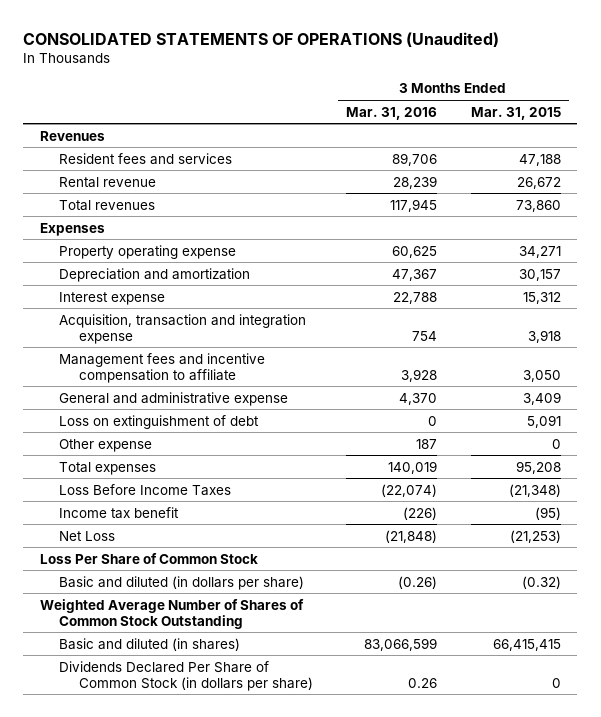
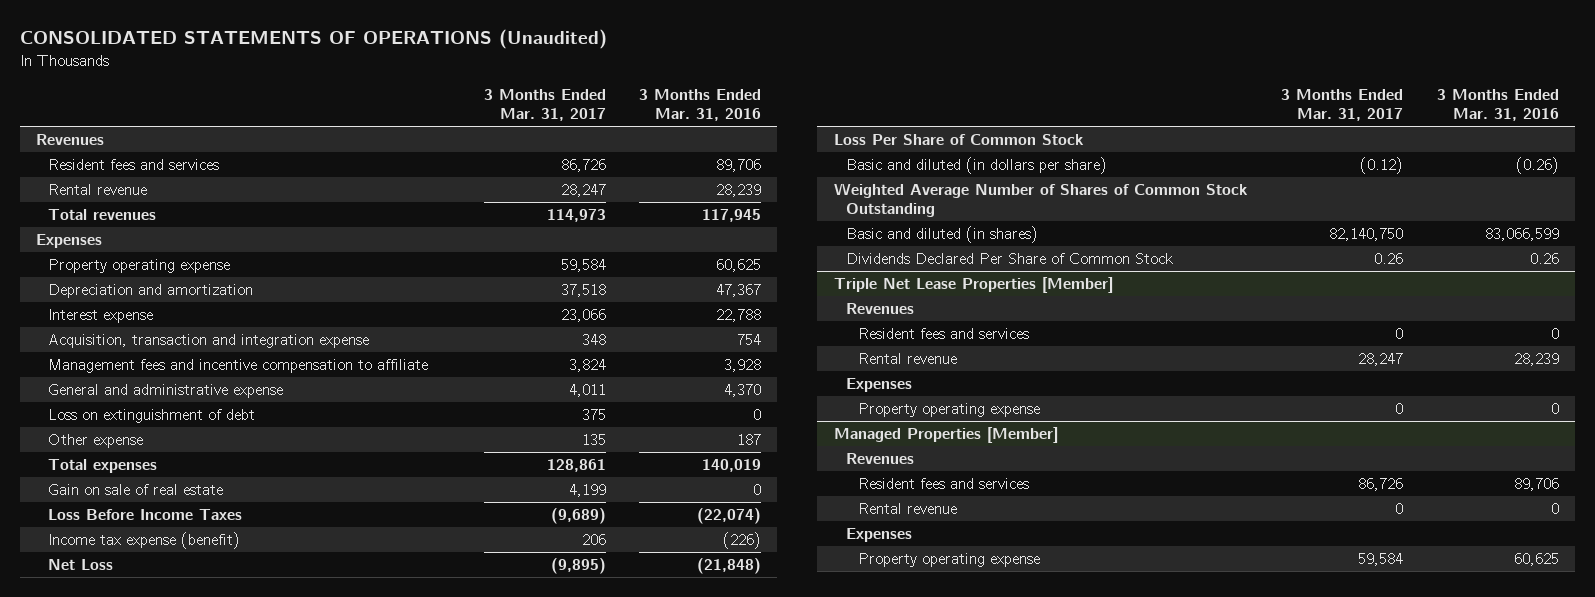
- | 3 Months Ended Mar. 31, 2016 | 3 Months Ended Mar. 31, 2015
+ | 3 Months Ended Mar. 31, 2017 | 3 Months Ended Mar. 31, 2016
+ Gain on sale of real estate | 4,199 | 0
- Income tax benefit | (226) | (95)
+ Income tax expense (benefit) | 206 | (226)
- Dividends Declared Per Share of Common Stock (in dollars per share) | 0.26 | 0
+ Dividends Declared Per Share of Common Stock | 0.26 | 0.26
+ Triple Net Lease Properties [Member]
+ Revenues
+ Resident fees and services | 0 | 0
+ Rental revenue | 28,247 | 28,239
+ Expenses
+ Property operating expense | 0 | 0
+ Managed Properties [Member]
+ Revenues
+ Resident fees and services | 86,726 | 89,706
+ Rental revenue | 0 | 0
+ Expenses
+ Property operating expense | 59,584 | 60,625

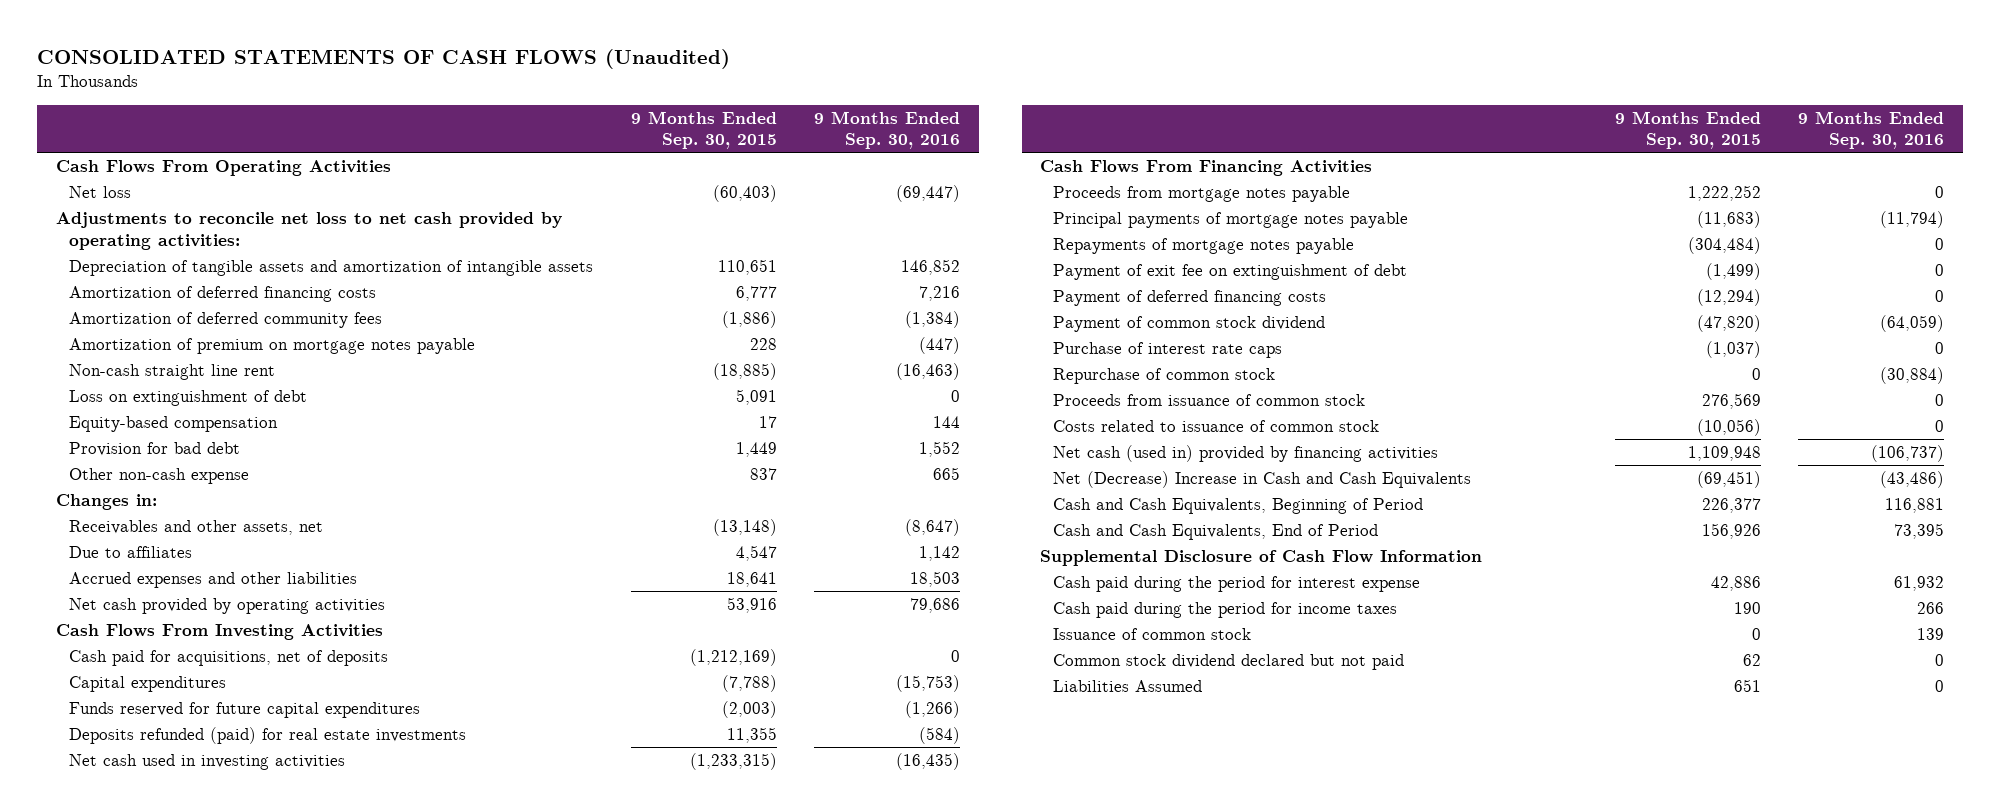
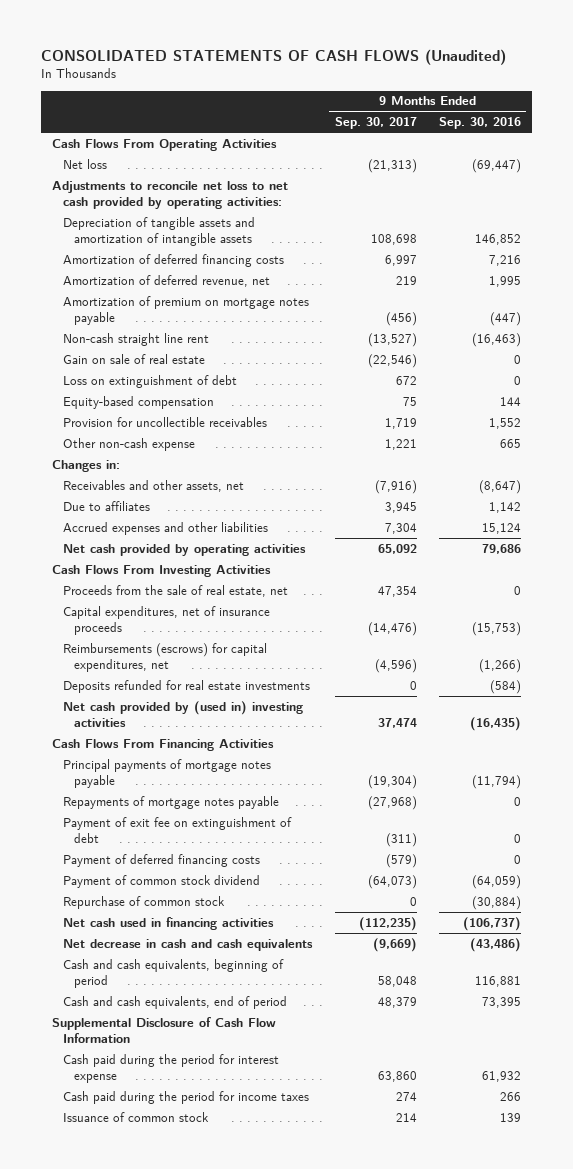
- | 9 Months Ended Sep. 30, 2015 | 9 Months Ended Sep. 30, 2016
+ | 9 Months Ended Sep. 30, 2017 | 9 Months Ended Sep. 30, 2016
- Amortization of deferred community fees | (1,886) | (1,384)
+ Amortization of deferred revenue, net | 219 | 1,995
+ Gain on sale of real estate | (22,546) | 0
- Provision for bad debt | 1,449 | 1,552
+ Provision for uncollectible receivables | 1,719 | 1,552
- Accrued expenses and other liabilities | 18,641 | 18,503
+ Accrued expenses and other liabilities | 7,304 | 15,124
- Cash paid for acquisitions, net of deposits | (1,212,169) | 0
- Capital expenditures | (7,788) | (15,753)
- Funds reserved for future capital expenditures | (2,003) | (1,266)
- Deposits refunded (paid) for real estate investments | 11,355 | (584)
- Net cash used in investing activities | (1,233,315) | (16,435)
+ Proceeds from the sale of real estate, net | 47,354 | 0
+ Capital expenditures, net of insurance proceeds | (14,476) | (15,753)
+ Reimbursements (escrows) for capital expenditures, net | (4,596) | (1,266)
+ Deposits refunded for real estate investments | 0 | (584)
+ Net cash provided by (used in) investing activities | 37,474 | (16,435)
- Proceeds from mortgage notes payable | 1,222,252 | 0
- Purchase of interest rate caps | (1,037) | 0
- Proceeds from issuance of common stock | 276,569 | 0
- Costs related to issuance of common stock | (10,056) | 0
- Net cash (used in) provided by financing activities | 1,109,948 | (106,737)
- Net (Decrease) Increase in Cash and Cash Equivalents | (69,451) | (43,486)
- Cash and Cash Equivalents, Beginning of Period | 226,377 | 116,881
- Cash and Cash Equivalents, End of Period | 156,926 | 73,395
+ Net cash used in financing activities | (112,235) | (106,737)
+ Net decrease in cash and cash equivalents | (9,669) | (43,486)
+ Cash and cash equivalents, beginning of period | 58,048 | 116,881
+ Cash and cash equivalents, end of period | 48,379 | 73,395
- Common stock dividend declared but not paid | 62 | 0
- Liabilities Assumed | 651 | 0

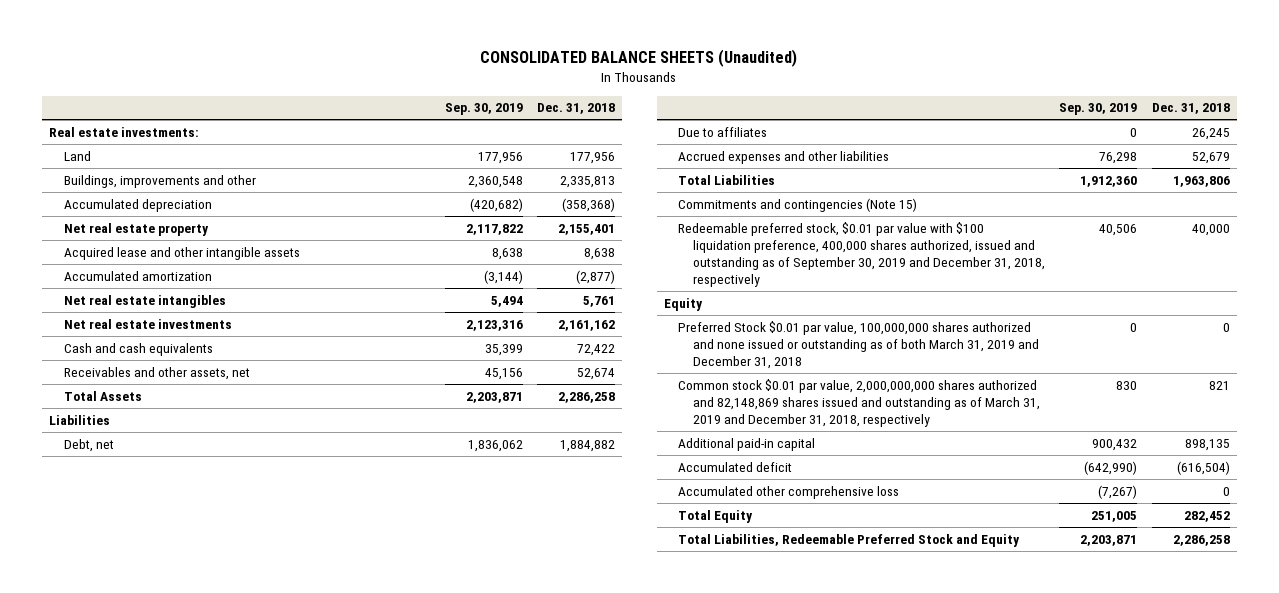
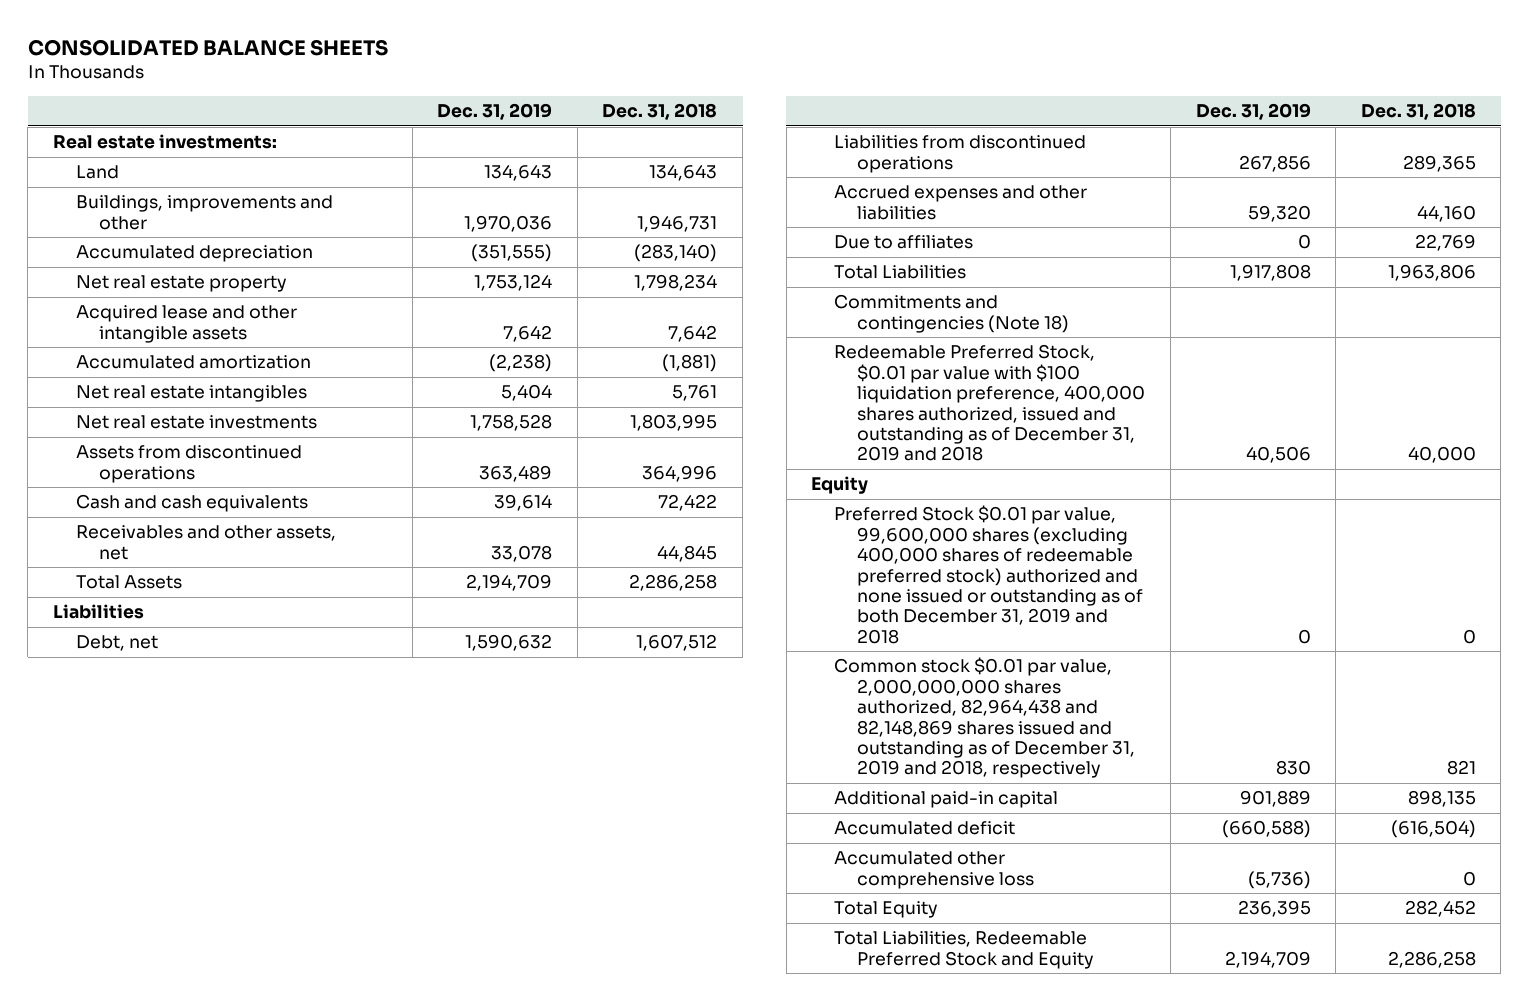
- CONSOLIDATED BALANCE SHEETS (Unaudited)
+ CONSOLIDATED BALANCE SHEETS
- | Sep. 30, 2019 | Dec. 31, 2018
+ | Dec. 31, 2019 | Dec. 31, 2018
- Land | 177,956 | 177,956
- Buildings, improvements and other | 2,360,548 | 2,335,813
- Accumulated depreciation | (420,682) | (358,368)
- Net real estate property | 2,117,822 | 2,155,401
- Acquired lease and other intangible assets | 8,638 | 8,638
- Accumulated amortization | (3,144) | (2,877)
+ Land | 134,643 | 134,643
+ Buildings, improvements and other | 1,970,036 | 1,946,731
+ Accumulated depreciation | (351,555) | (283,140)
+ Net real estate property | 1,753,124 | 1,798,234
+ Acquired lease and other intangible assets | 7,642 | 7,642
+ Accumulated amortization | (2,238) | (1,881)
- Net real estate investments | 2,123,316 | 2,161,162
+ Net real estate investments | 1,758,528 | 1,803,995
+ Assets from discontinued operations | 363,489 | 364,996
- Receivables and other assets, net | 45,156 | 52,674
+ Receivables and other assets, net | 33,078 | 44,845
- Debt, net | 1,836,062 | 1,884,882
- Due to affiliates | 0 | 26,245
- Accrued expenses and other liabilities | 76,298 | 52,679
+ Debt, net | 1,590,632 | 1,607,512
+ Liabilities from discontinued operations | 267,856 | 289,365
+ Accrued expenses and other liabilities | 59,320 | 44,160
+ Due to affiliates | 0 | 22,769
- Commitments and contingencies (Note 15)
- Redeemable preferred stock, $0.01 par value with $100 liquidation preference, 400,000 shares authorized, issued and outstanding as of September 30, 2019 and December 31, 2018, respectively | 40,506 | 40,000
+ Commitments and contingencies (Note 18)
+ Redeemable Preferred Stock, $0.01 par value with $100 liquidation preference, 400,000 shares authorized, issued and outstanding as of December 31, 2019 and 2018 | 40,506 | 40,000
- Preferred Stock $0.01 par value, 100,000,000 shares authorized and none issued or outstanding as of both March 31, 2019 and December 31, 2018 | 0 | 0
- Common stock $0.01 par value, 2,000,000,000 shares authorized and 82,148,869 shares issued and outstanding as of March 31, 2019 and December 31, 2018, respectively | 830 | 821
+ Preferred Stock $0.01 par value, 99,600,000 shares (excluding 400,000 shares of redeemable preferred stock) authorized and none issued or outstanding as of both December 31, 2019 and 2018 | 0 | 0
+ Common stock $0.01 par value, 2,000,000,000 shares authorized, 82,964,438 and 82,148,869 shares issued and outstanding as of December 31, 2019 and 2018, respectively | 830 | 821

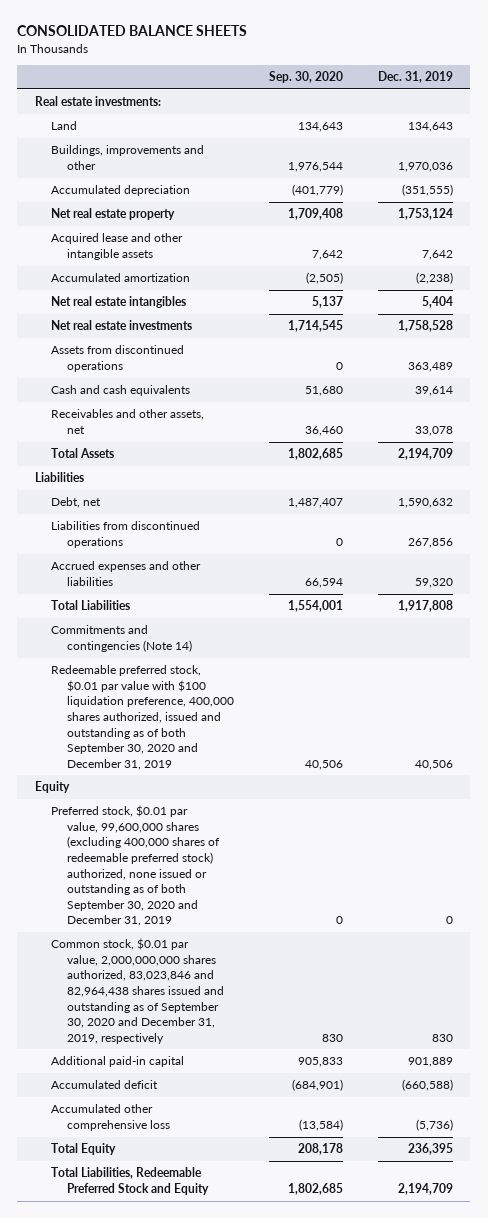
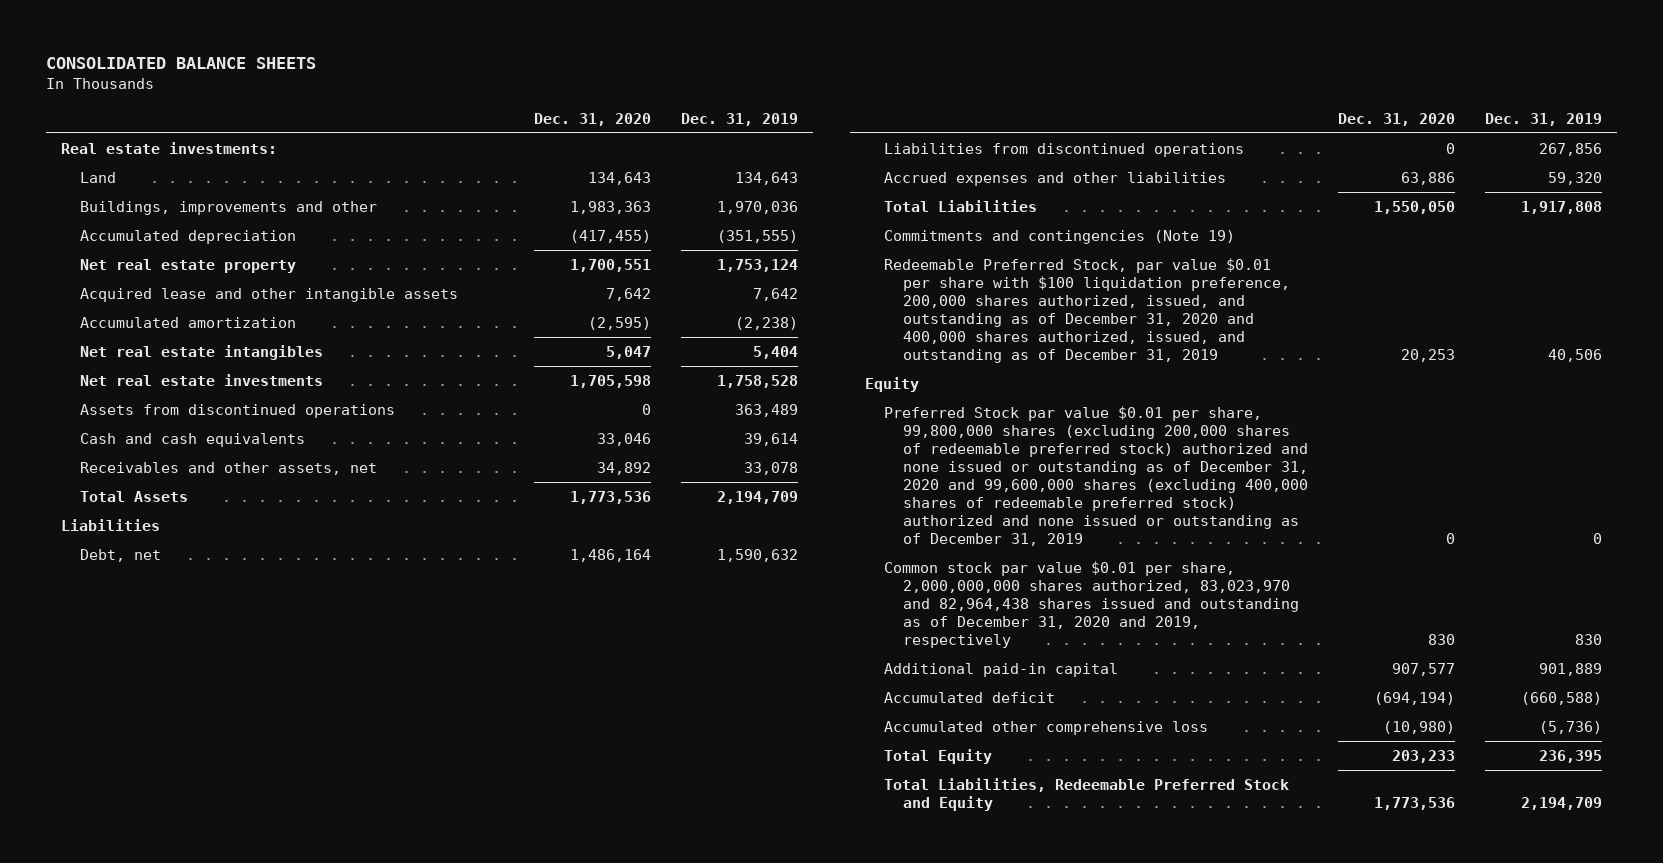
- | Sep. 30, 2020 | Dec. 31, 2019
+ | Dec. 31, 2020 | Dec. 31, 2019
- Commitments and contingencies (Note 14)
- Redeemable preferred stock, $0.01 par value with $100 liquidation preference, 400,000 shares authorized, issued and outstanding as of both September 30, 2020 and December 31, 2019 | 40,506 | 40,506
+ Commitments and contingencies (Note 19)
+ Redeemable Preferred Stock, par value $0.01 per share with $100 liquidation preference, 200,000 shares authorized, issued, and outstanding as of December 31, 2020 and 400,000 shares authorized, issued, and outstanding as of December 31, 2019 | 20,253 | 40,506
- Preferred stock, $0.01 par value, 99,600,000 shares (excluding 400,000 shares of redeemable preferred stock) authorized, none issued or outstanding as of both September 30, 2020 and December 31, 2019 | 0 | 0
- Common stock, $0.01 par value, 2,000,000,000 shares authorized, 83,023,846 and 82,964,438 shares issued and outstanding as of September 30, 2020 and December 31, 2019, respectively | 830 | 830
+ Preferred Stock par value $0.01 per share, 99,800,000 shares (excluding 200,000 shares of redeemable preferred stock) authorized and none issued or outstanding as of December 31, 2020 and 99,600,000 shares (excluding 400,000 shares of redeemable preferred stock) authorized and none issued or outstanding as of December 31, 2019 | 0 | 0
+ Common stock par value $0.01 per share, 2,000,000,000 shares authorized, 83,023,970 and 82,964,438 shares issued and outstanding as of December 31, 2020 and 2019, respectively | 830 | 830

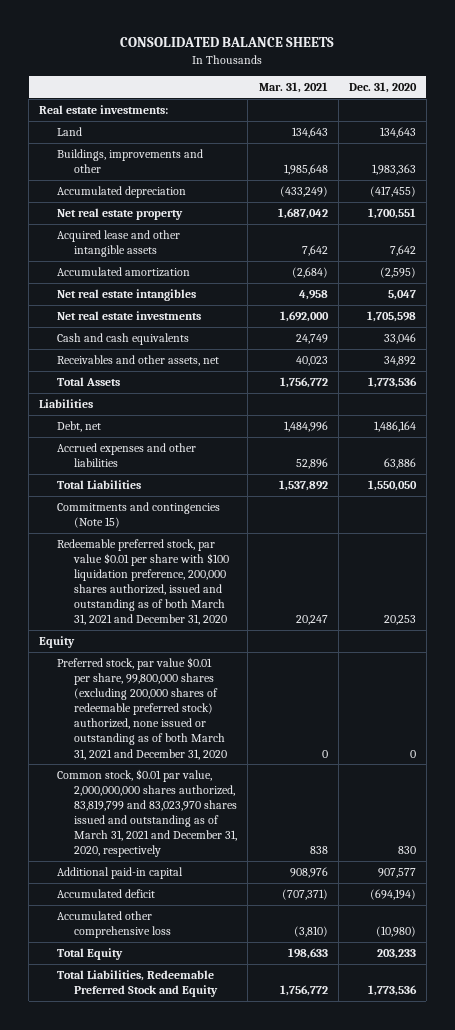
- | Dec. 31, 2020 | Dec. 31, 2019
+ | Mar. 31, 2021 | Dec. 31, 2020
- Assets from discontinued operations | 0 | 363,489
- Liabilities from discontinued operations | 0 | 267,856
- Commitments and contingencies (Note 19)
- Redeemable Preferred Stock, par value $0.01 per share with $100 liquidation preference, 200,000 shares authorized, issued, and outstanding as of December 31, 2020 and 400,000 shares authorized, issued, and outstanding as of December 31, 2019 | 20,253 | 40,506
+ Commitments and contingencies (Note 15)
+ Redeemable preferred stock, par value $0.01 per share with $100 liquidation preference, 200,000 shares authorized, issued and outstanding as of both March 31, 2021 and December 31, 2020 | 20,247 | 20,253
- Preferred Stock par value $0.01 per share, 99,800,000 shares (excluding 200,000 shares of redeemable preferred stock) authorized and none issued or outstanding as of December 31, 2020 and 99,600,000 shares (excluding 400,000 shares of redeemable preferred stock) authorized and none issued or outstanding as of December 31, 2019 | 0 | 0
- Common stock par value $0.01 per share, 2,000,000,000 shares authorized, 83,023,970 and 82,964,438 shares issued and outstanding as of December 31, 2020 and 2019, respectively | 830 | 830
+ Preferred stock, par value $0.01 per share, 99,800,000 shares (excluding 200,000 shares of redeemable preferred stock) authorized, none issued or outstanding as of both March 31, 2021 and December 31, 2020 | 0 | 0
+ Common stock, $0.01 par value, 2,000,000,000 shares authorized, 83,819,799 and 83,023,970 shares issued and outstanding as of March 31, 2021 and December 31, 2020, respectively | 838 | 830

